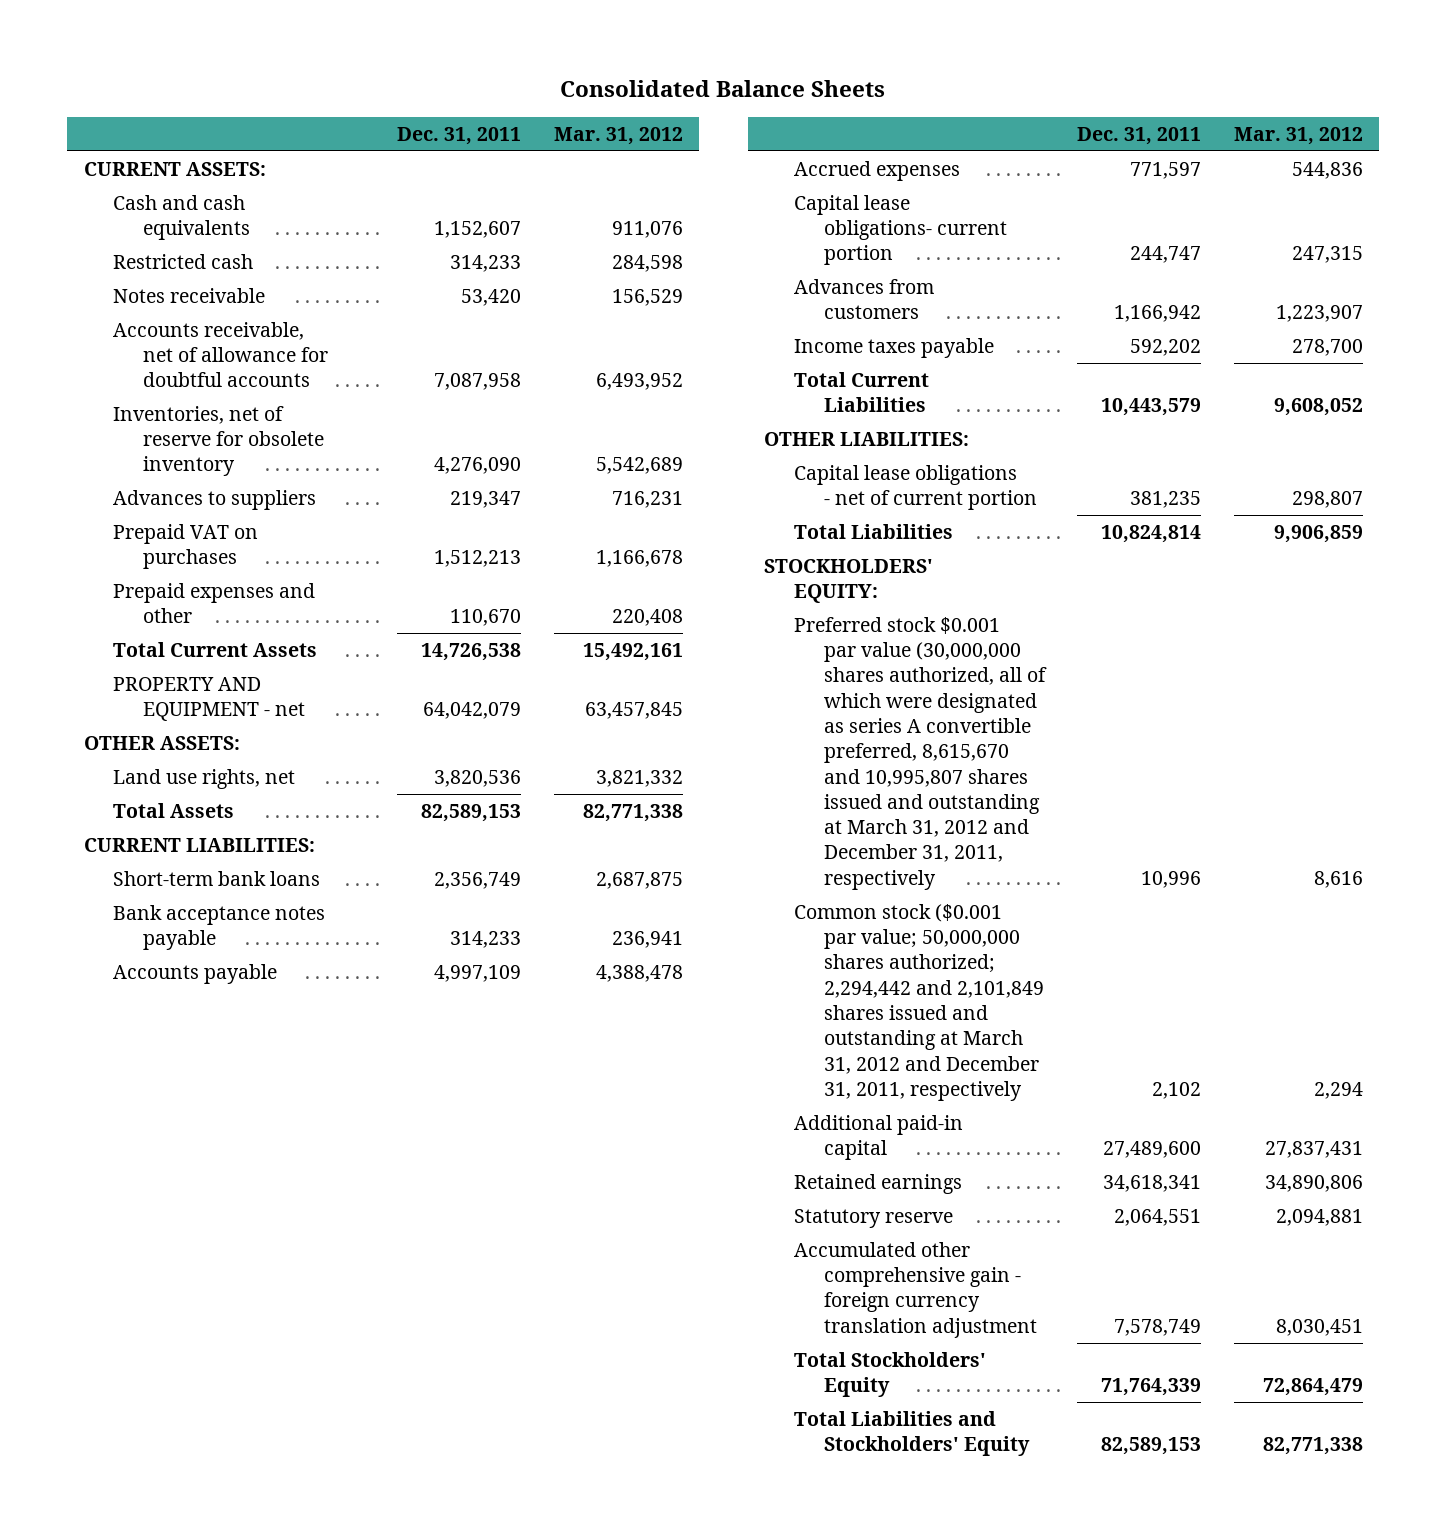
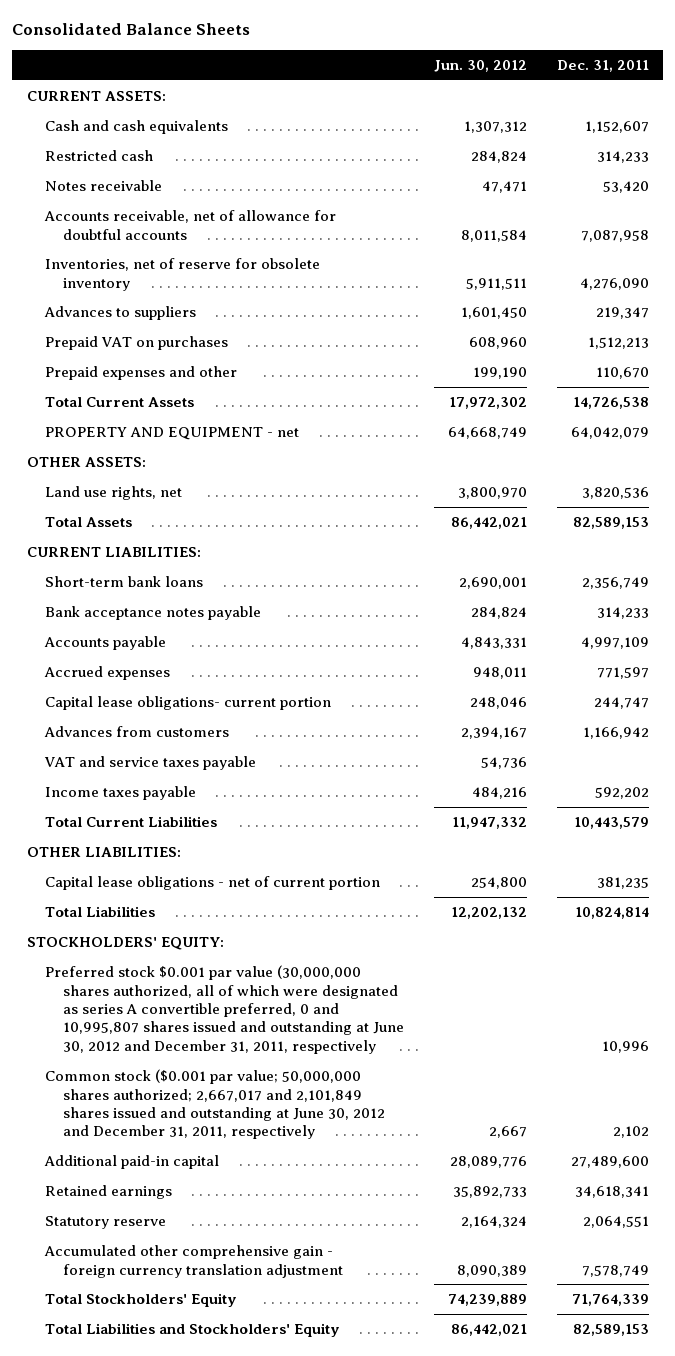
- | Dec. 31, 2011 | Mar. 31, 2012
+ | Jun. 30, 2012 | Dec. 31, 2011
+ VAT and service taxes payable | 54,736 |
- Preferred stock $0.001 par value (30,000,000 shares authorized, all of which were designated as series A convertible preferred, 8,615,670 and 10,995,807 shares issued and outstanding at March 31, 2012 and December 31, 2011, respectively | 10,996 | 8,616
- Common stock ($0.001 par value; 50,000,000 shares authorized; 2,294,442 and 2,101,849 shares issued and outstanding at March 31, 2012 and December 31, 2011, respectively | 2,102 | 2,294
+ Preferred stock $0.001 par value (30,000,000 shares authorized, all of which were designated as series A convertible preferred, 0 and 10,995,807 shares issued and outstanding at June 30, 2012 and December 31, 2011, respectively | | 10,996
+ Common stock ($0.001 par value; 50,000,000 shares authorized; 2,667,017 and 2,101,849 shares issued and outstanding at June 30, 2012 and December 31, 2011, respectively | 2,667 | 2,102

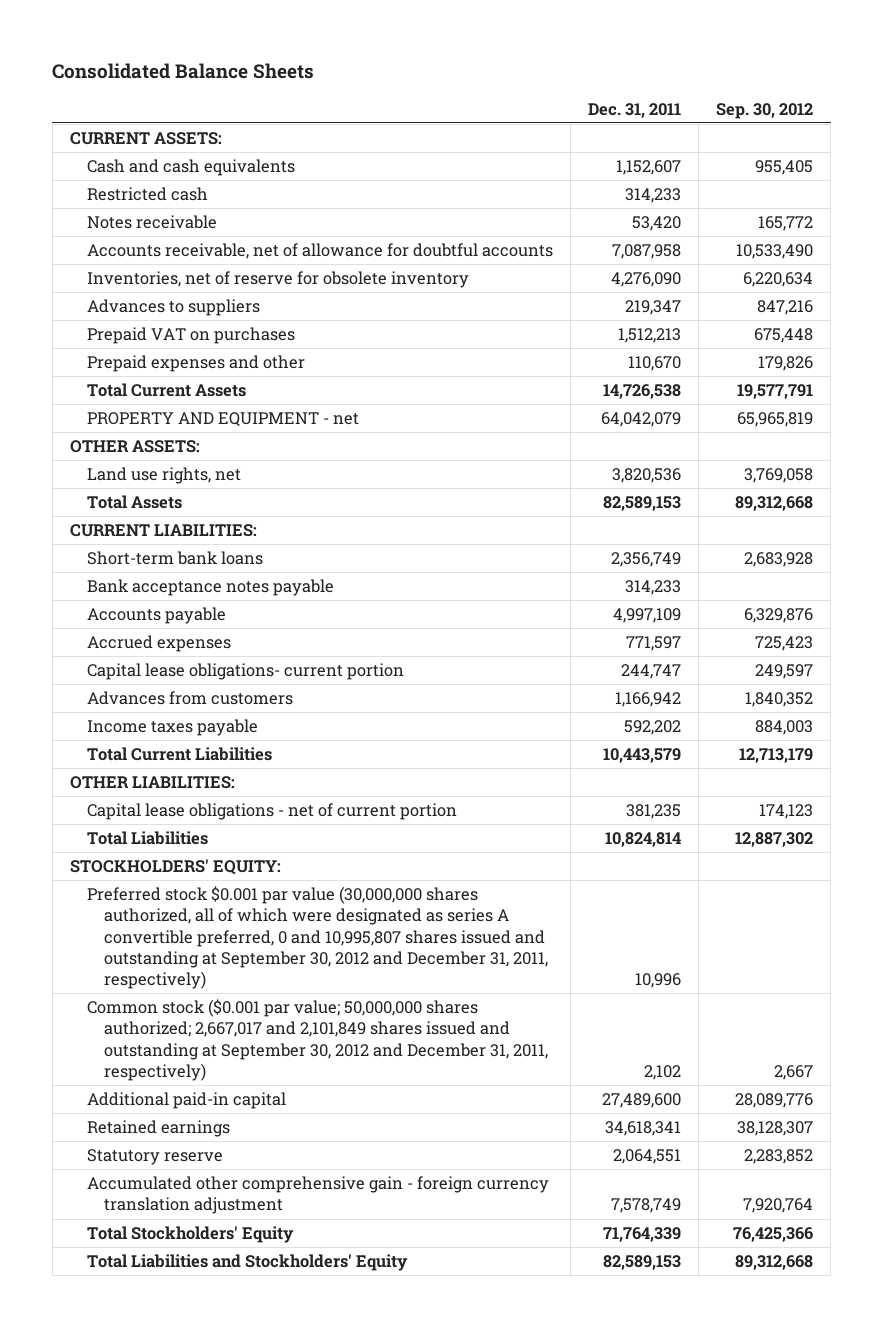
- | Jun. 30, 2012 | Dec. 31, 2011
+ | Dec. 31, 2011 | Sep. 30, 2012
- VAT and service taxes payable | 54,736 |
- Preferred stock $0.001 par value (30,000,000 shares authorized, all of which were designated as series A convertible preferred, 0 and 10,995,807 shares issued and outstanding at June 30, 2012 and December 31, 2011, respectively | | 10,996
- Common stock ($0.001 par value; 50,000,000 shares authorized; 2,667,017 and 2,101,849 shares issued and outstanding at June 30, 2012 and December 31, 2011, respectively | 2,667 | 2,102
+ Preferred stock $0.001 par value (30,000,000 shares authorized, all of which were designated as series A convertible preferred, 0 and 10,995,807 shares issued and outstanding at September 30, 2012 and December 31, 2011, respectively) | 10,996 |
+ Common stock ($0.001 par value; 50,000,000 shares authorized; 2,667,017 and 2,101,849 shares issued and outstanding at September 30, 2012 and December 31, 2011, respectively) | 2,102 | 2,667

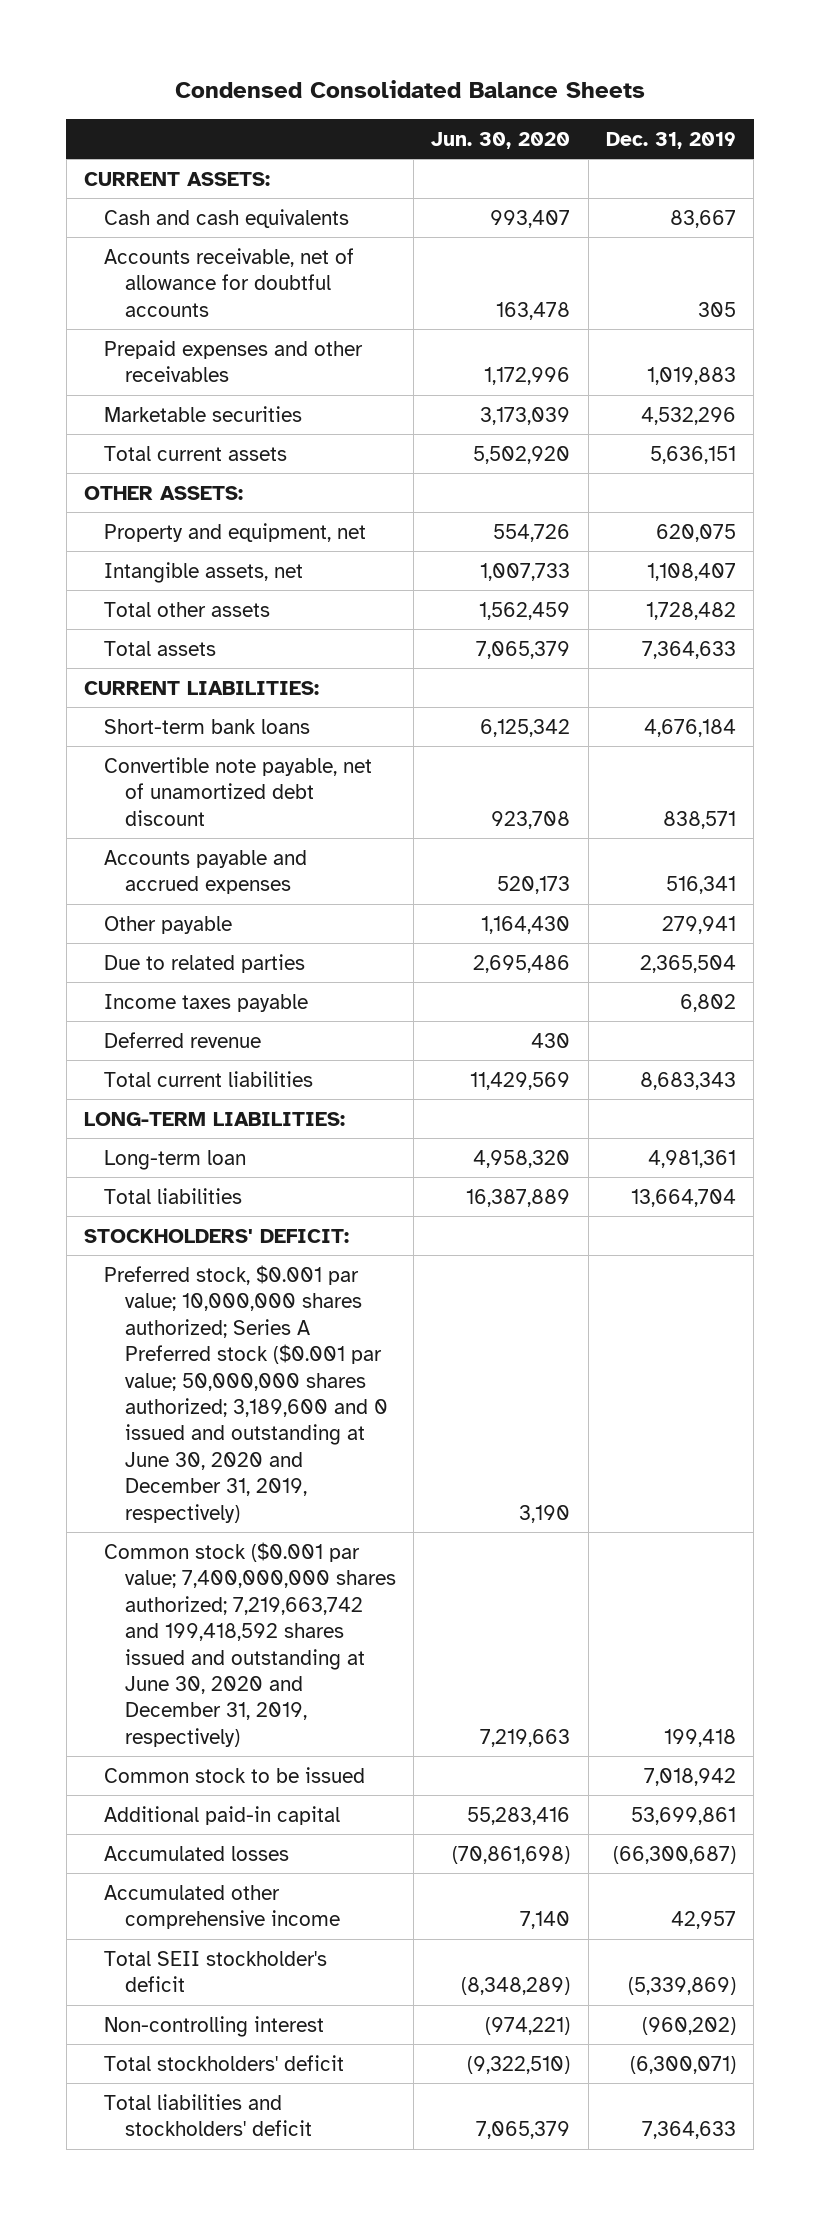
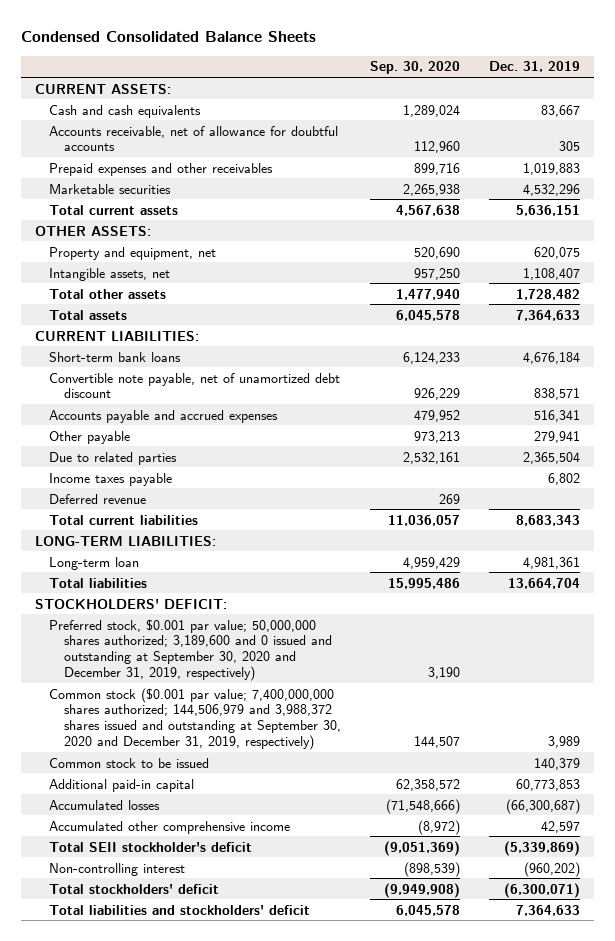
- | Jun. 30, 2020 | Dec. 31, 2019
+ | Sep. 30, 2020 | Dec. 31, 2019
- Preferred stock, $0.001 par value; 10,000,000 shares authorized; Series A Preferred stock ($0.001 par value; 50,000,000 shares authorized; 3,189,600 and 0 issued and outstanding at June 30, 2020 and December 31, 2019, respectively) | 3,190 |
- Common stock ($0.001 par value; 7,400,000,000 shares authorized; 7,219,663,742 and 199,418,592 shares issued and outstanding at June 30, 2020 and December 31, 2019, respectively) | 7,219,663 | 199,418
- Common stock to be issued | | 7,018,942
- Additional paid-in capital | 55,283,416 | 53,699,861
+ Preferred stock, $0.001 par value; 50,000,000 shares authorized; 3,189,600 and 0 issued and outstanding at September 30, 2020 and December 31, 2019, respectively) | 3,190 |
+ Common stock ($0.001 par value; 7,400,000,000 shares authorized; 144,506,979 and 3,988,372 shares issued and outstanding at September 30, 2020 and December 31, 2019, respectively) | 144,507 | 3,989
+ Common stock to be issued | | 140,379
+ Additional paid-in capital | 62,358,572 | 60,773,853
- Accumulated other comprehensive income | 7,140 | 42,957
+ Accumulated other comprehensive income | (8,972) | 42,597

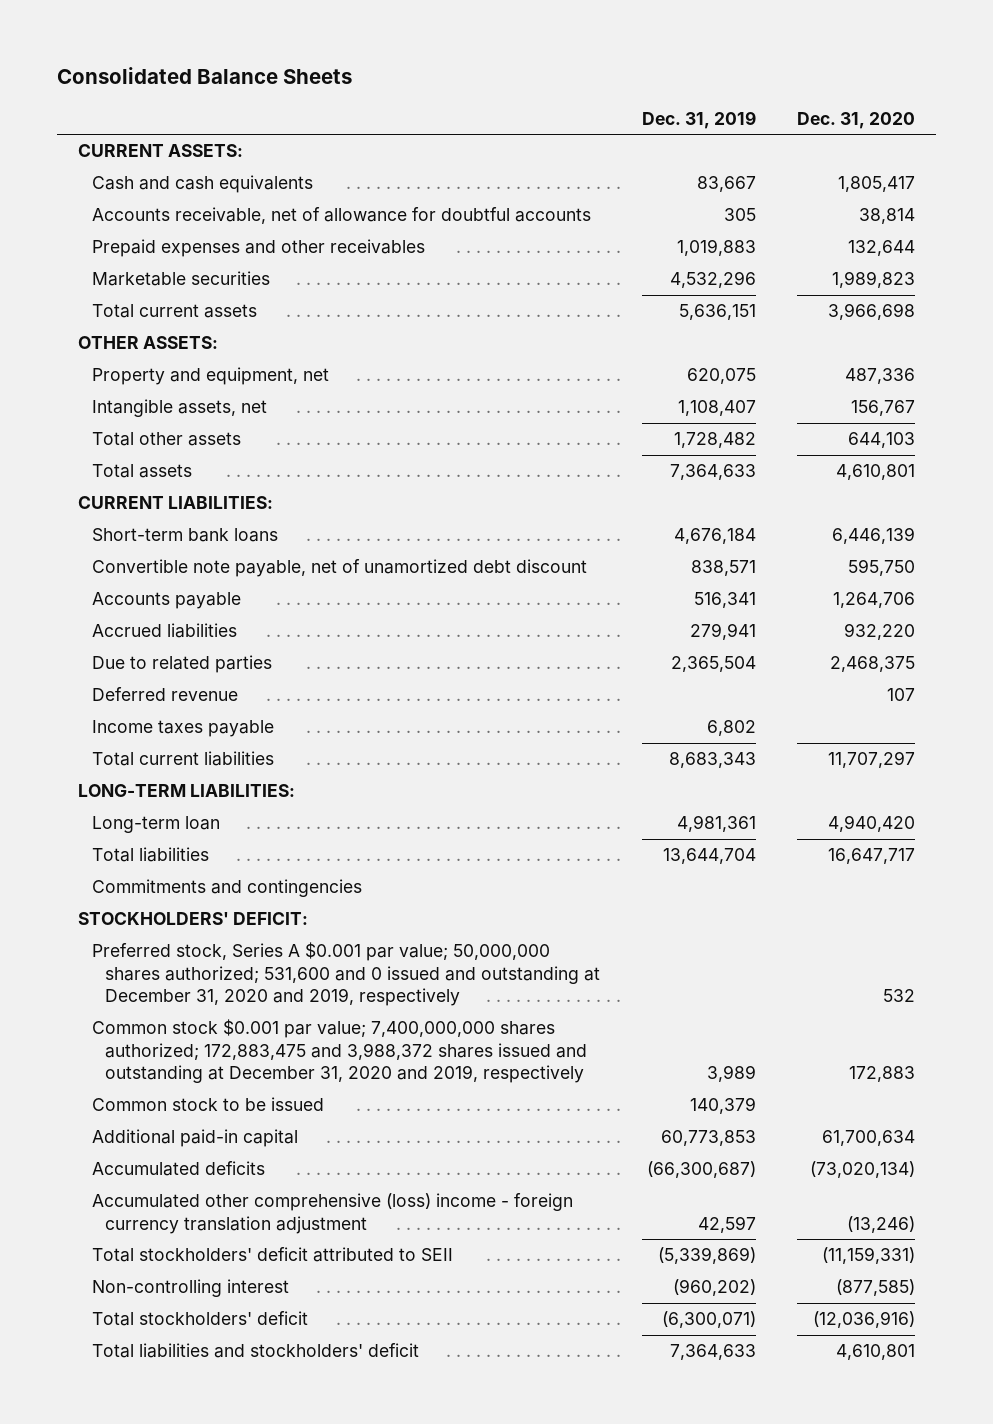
- Condensed Consolidated Balance Sheets
+ Consolidated Balance Sheets
- | Sep. 30, 2020 | Dec. 31, 2019
+ | Dec. 31, 2019 | Dec. 31, 2020
- Accounts payable and accrued expenses | 479,952 | 516,341
- Other payable | 973,213 | 279,941
+ Accounts payable | 516,341 | 1,264,706
+ Accrued liabilities | 279,941 | 932,220
moved down: Income taxes payable | 6,802 |
- Total liabilities | 15,995,486 | 13,664,704
+ Total liabilities | 13,644,704 | 16,647,717
+ Commitments and contingencies
- Preferred stock, $0.001 par value; 50,000,000 shares authorized; 3,189,600 and 0 issued and outstanding at September 30, 2020 and December 31, 2019, respectively) | 3,190 |
- Common stock ($0.001 par value; 7,400,000,000 shares authorized; 144,506,979 and 3,988,372 shares issued and outstanding at September 30, 2020 and December 31, 2019, respectively) | 144,507 | 3,989
+ Preferred stock, Series A $0.001 par value; 50,000,000 shares authorized; 531,600 and 0 issued and outstanding at December 31, 2020 and 2019, respectively | | 532
+ Common stock $0.001 par value; 7,400,000,000 shares authorized; 172,883,475 and 3,988,372 shares issued and outstanding at December 31, 2020 and 2019, respectively | 3,989 | 172,883
- Accumulated losses | (71,548,666) | (66,300,687)
- Accumulated other comprehensive income | (8,972) | 42,597
- Total SEII stockholder's deficit | (9,051,369) | (5,339,869)
+ Accumulated deficits | (66,300,687) | (73,020,134)
+ Accumulated other comprehensive (loss) income - foreign currency translation adjustment | 42,597 | (13,246)
+ Total stockholders' deficit attributed to SEII | (5,339,869) | (11,159,331)

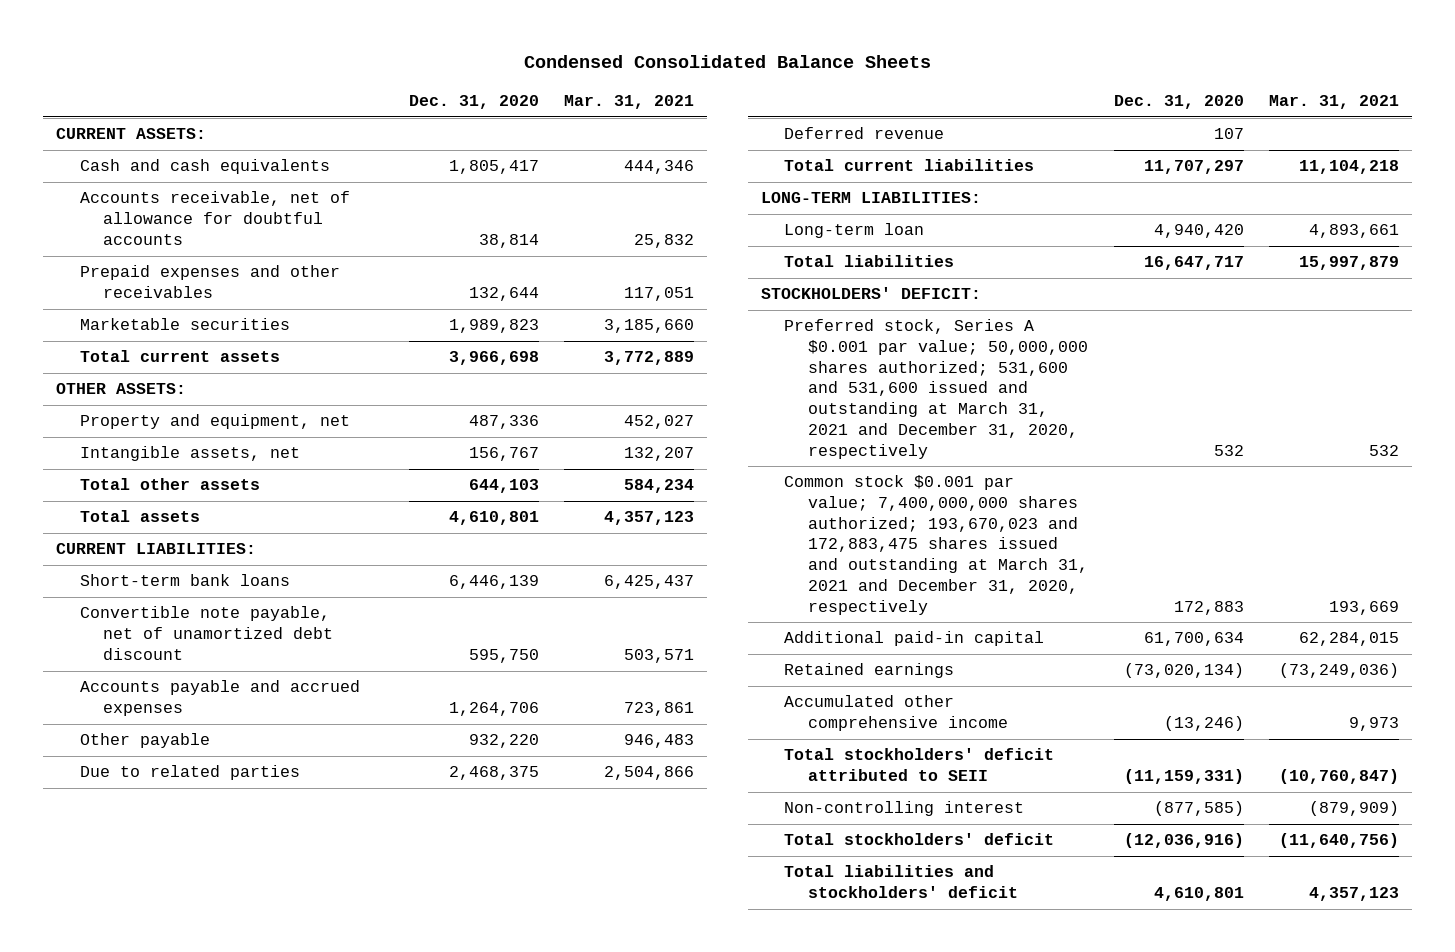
- Consolidated Balance Sheets
+ Condensed Consolidated Balance Sheets
- | Dec. 31, 2019 | Dec. 31, 2020
+ | Dec. 31, 2020 | Mar. 31, 2021
- Accounts payable | 516,341 | 1,264,706
- Accrued liabilities | 279,941 | 932,220
+ Accounts payable and accrued expenses | 1,264,706 | 723,861
+ Other payable | 932,220 | 946,483
- Income taxes payable | 6,802 |
- Commitments and contingencies
- Preferred stock, Series A $0.001 par value; 50,000,000 shares authorized; 531,600 and 0 issued and outstanding at December 31, 2020 and 2019, respectively | | 532
- Common stock $0.001 par value; 7,400,000,000 shares authorized; 172,883,475 and 3,988,372 shares issued and outstanding at December 31, 2020 and 2019, respectively | 3,989 | 172,883
- Common stock to be issued | 140,379 |
+ Preferred stock, Series A $0.001 par value; 50,000,000 shares authorized; 531,600 and 531,600 issued and outstanding at March 31, 2021 and December 31, 2020, respectively | 532 | 532
+ Common stock $0.001 par value; 7,400,000,000 shares authorized; 193,670,023 and 172,883,475 shares issued and outstanding at March 31, 2021 and December 31, 2020, respectively | 172,883 | 193,669
- Accumulated deficits | (66,300,687) | (73,020,134)
- Accumulated other comprehensive (loss) income - foreign currency translation adjustment | 42,597 | (13,246)
+ Retained earnings | (73,020,134) | (73,249,036)
+ Accumulated other comprehensive income | (13,246) | 9,973

